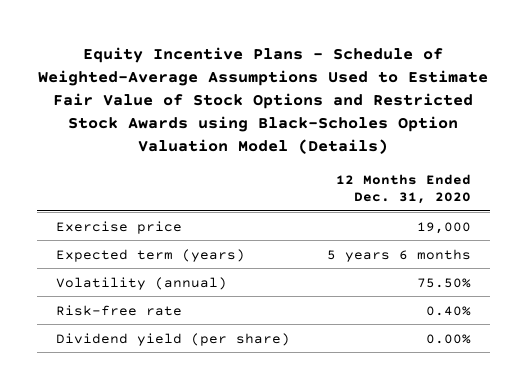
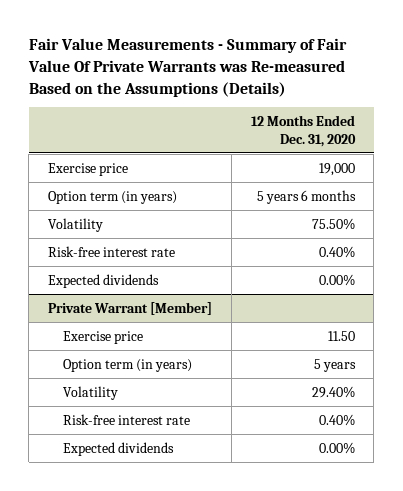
- Equity Incentive Plans - Schedule of Weighted-Average Assumptions Used to Estimate Fair Value of Stock Options and Restricted Stock Awards using Black-Scholes Option Valuation Model (Details)
+ Fair Value Measurements - Summary of Fair Value Of Private Warrants was Re-measured Based on the Assumptions (Details)
- Expected term (years) | 5 years 6 months
- Volatility (annual) | 75.50%
- Risk-free rate | 0.40%
- Dividend yield (per share) | 0.00%
+ Option term (in years) | 5 years 6 months
+ Volatility | 75.50%
+ Risk-free interest rate | 0.40%
+ Expected dividends | 0.00%
+ Private Warrant [Member]
+ Exercise price | 11.50
+ Option term (in years) | 5 years
+ Volatility | 29.40%
+ Risk-free interest rate | 0.40%
+ Expected dividends | 0.00%

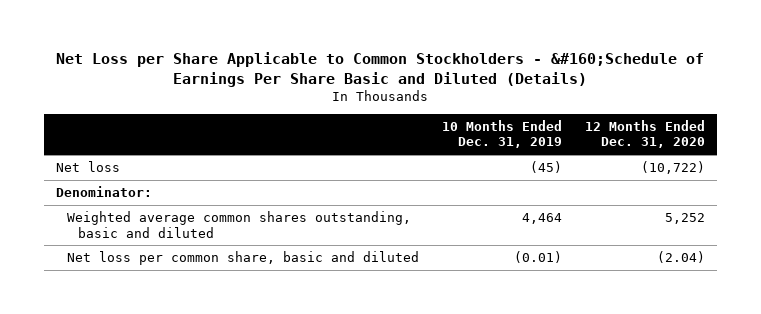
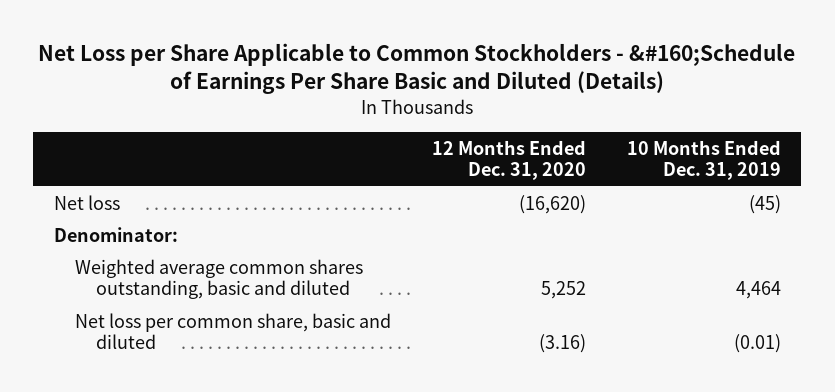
- | 10 Months Ended Dec. 31, 2019 | 12 Months Ended Dec. 31, 2020
+ | 12 Months Ended Dec. 31, 2020 | 10 Months Ended Dec. 31, 2019
- Net loss | (45) | (10,722)
+ Net loss | (16,620) | (45)
- Net loss per common share, basic and diluted | (0.01) | (2.04)
+ Net loss per common share, basic and diluted | (3.16) | (0.01)

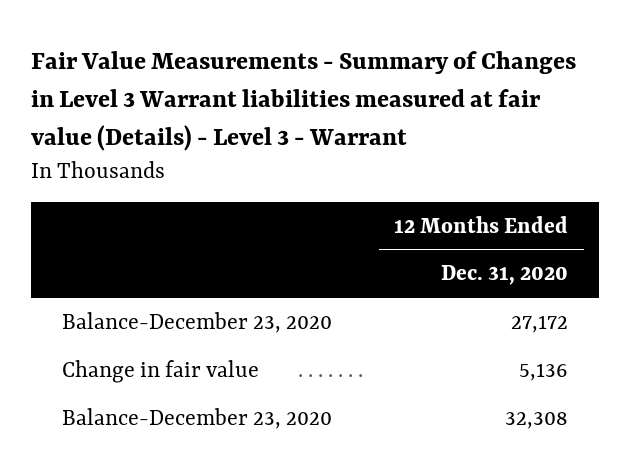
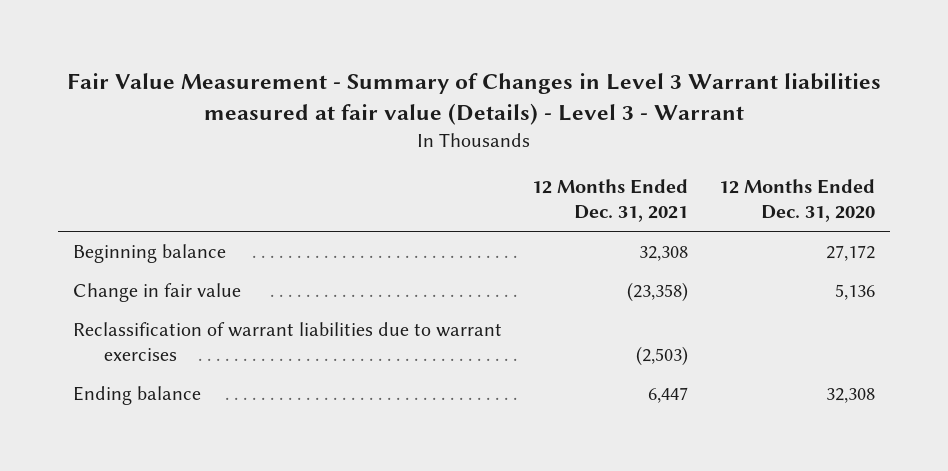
- Fair Value Measurements - Summary of Changes in Level 3 Warrant liabilities measured at fair value (Details) - Level 3 - Warrant
+ Fair Value Measurement - Summary of Changes in Level 3 Warrant liabilities measured at fair value (Details) - Level 3 - Warrant
- | 12 Months Ended Dec. 31, 2020
+ | 12 Months Ended Dec. 31, 2021 | 12 Months Ended Dec. 31, 2020
- Balance-December 23, 2020 | 27,172
+ Beginning balance | 32,308 | 27,172
- Balance-December 23, 2020 | 32,308
+ Reclassification of warrant liabilities due to warrant exercises | (2,503) |
+ Ending balance | 6,447 | 32,308

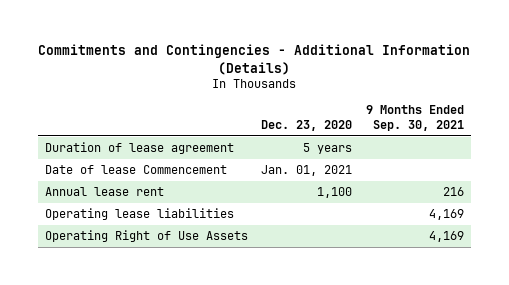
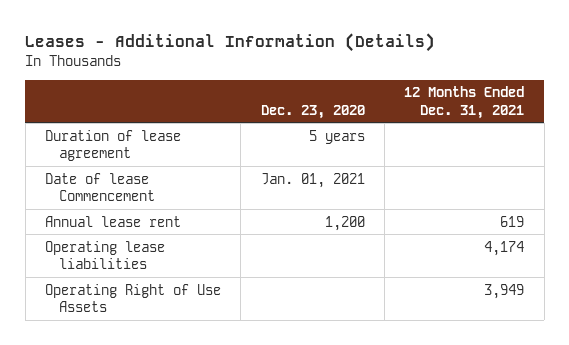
- Commitments and Contingencies - Additional Information (Details)
+ Leases - Additional Information (Details)
- | Dec. 23, 2020 | 9 Months Ended Sep. 30, 2021
+ | Dec. 23, 2020 | 12 Months Ended Dec. 31, 2021
- Annual lease rent | 1,100 | 216
+ Annual lease rent | 1,200 | 619

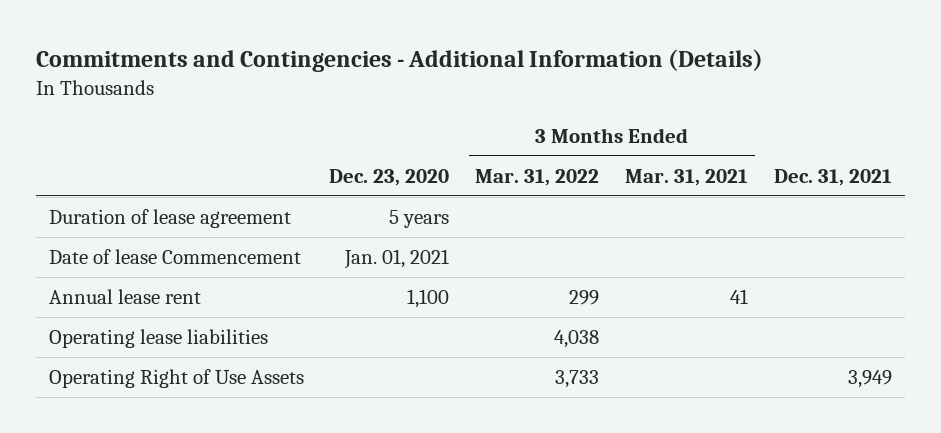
- Leases - Additional Information (Details)
+ Commitments and Contingencies - Additional Information (Details)
- | Dec. 23, 2020 | 12 Months Ended Dec. 31, 2021
+ | Dec. 23, 2020 | 3 Months Ended Mar. 31, 2022 | 3 Months Ended Mar. 31, 2021 | Dec. 31, 2021
- Annual lease rent | 1,200 | 619
+ Annual lease rent | 1,100 | 299 | 41 |

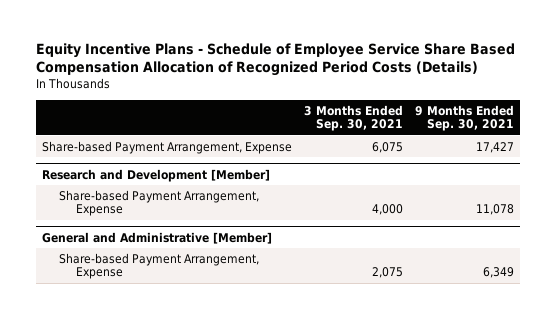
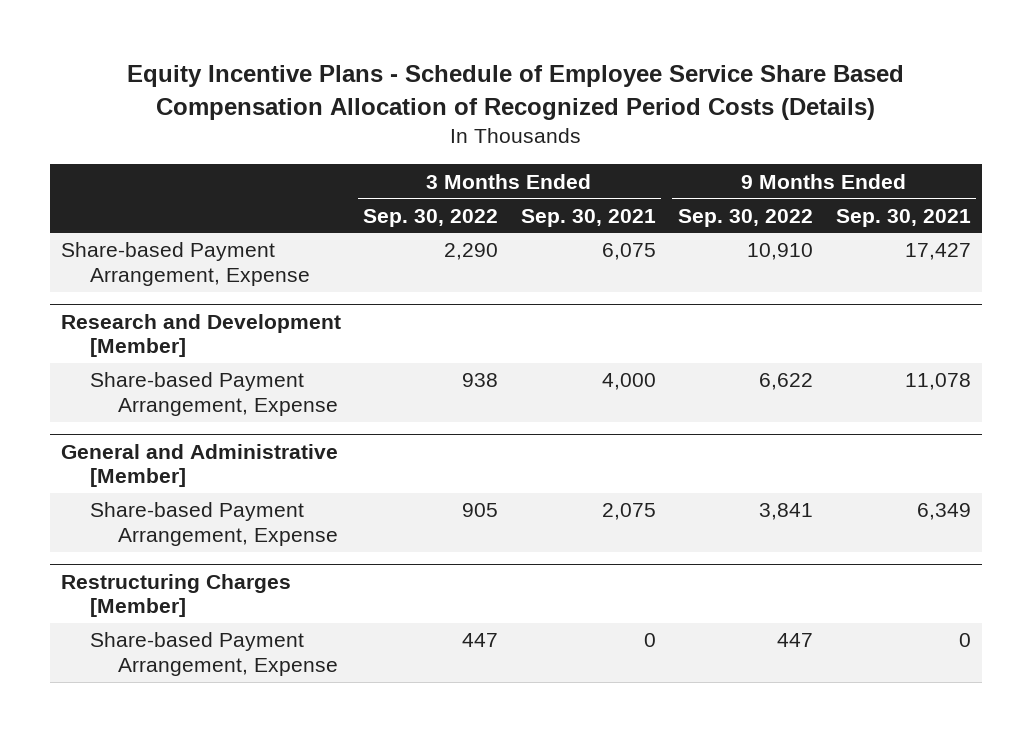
- | 3 Months Ended Sep. 30, 2021 | 9 Months Ended Sep. 30, 2021
+ | 3 Months Ended Sep. 30, 2022 | 3 Months Ended Sep. 30, 2021 | 9 Months Ended Sep. 30, 2022 | 9 Months Ended Sep. 30, 2021
+ Restructuring Charges [Member]
+ Share-based Payment Arrangement, Expense | 447 | 0 | 447 | 0

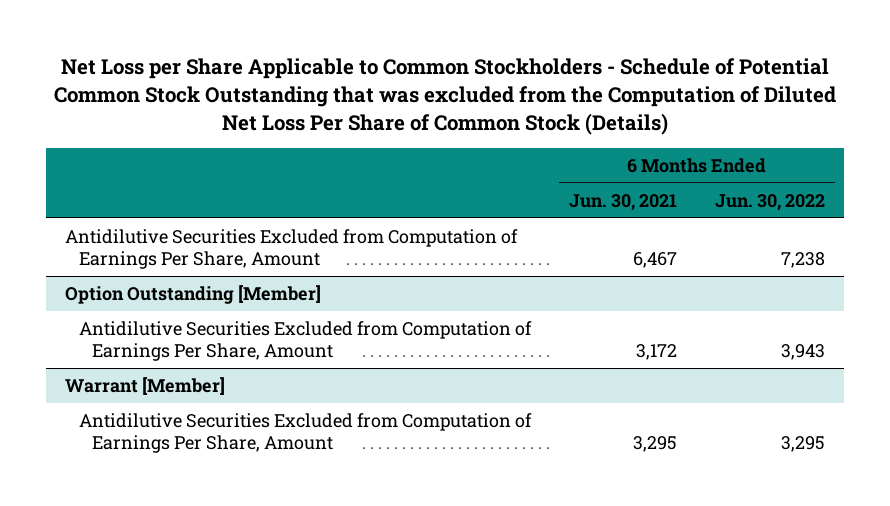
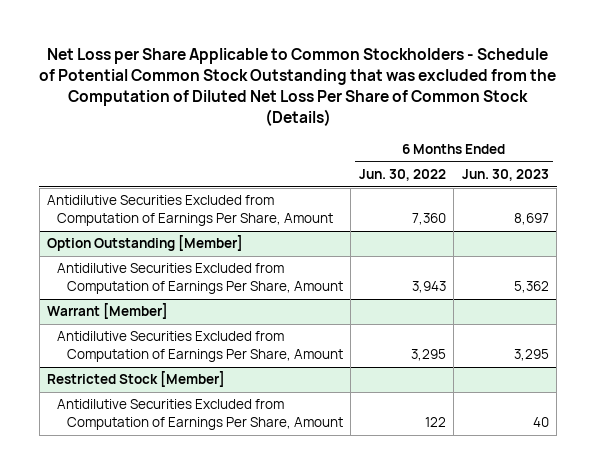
- | 6 Months Ended Jun. 30, 2021 | 6 Months Ended Jun. 30, 2022
+ | 6 Months Ended Jun. 30, 2022 | 6 Months Ended Jun. 30, 2023
- Antidilutive Securities Excluded from Computation of Earnings Per Share, Amount | 6,467 | 7,238
+ Antidilutive Securities Excluded from Computation of Earnings Per Share, Amount | 7,360 | 8,697
+ Restricted Stock [Member]
+ Antidilutive Securities Excluded from Computation of Earnings Per Share, Amount | 122 | 40

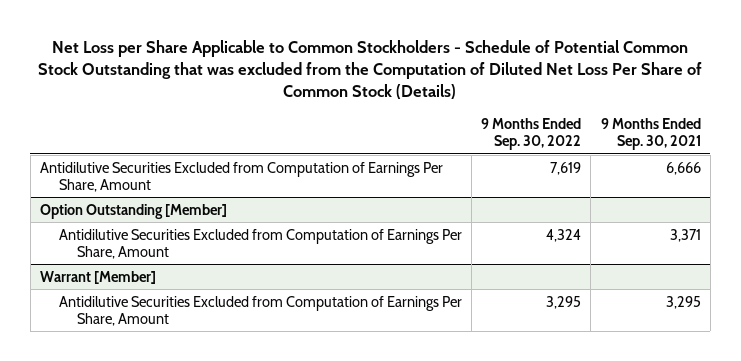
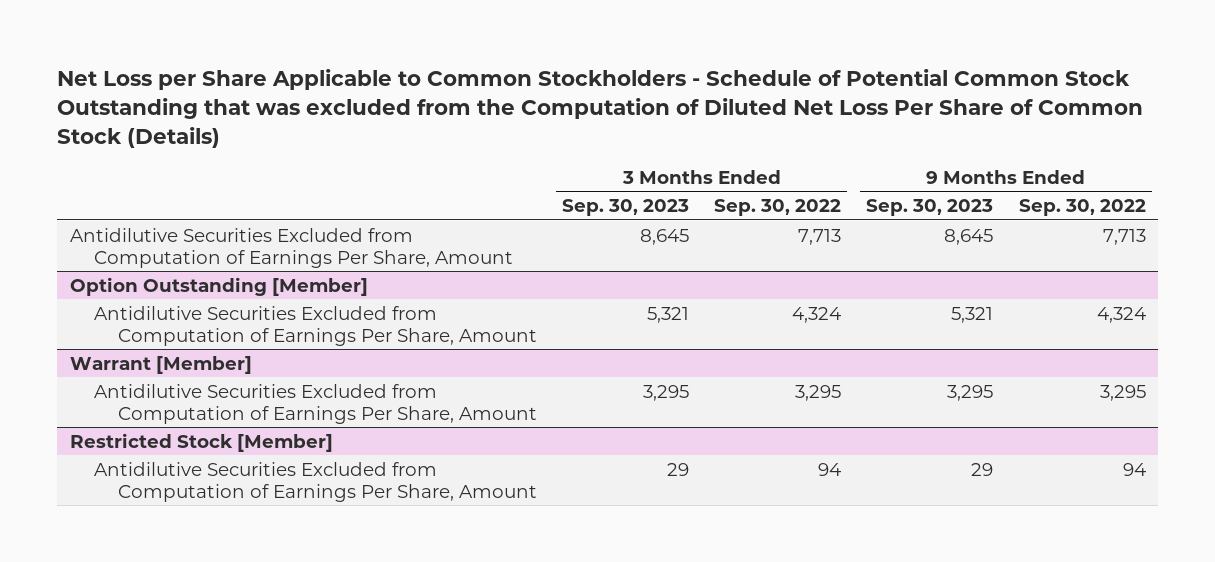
- | 9 Months Ended Sep. 30, 2022 | 9 Months Ended Sep. 30, 2021
+ | 3 Months Ended Sep. 30, 2023 | 3 Months Ended Sep. 30, 2022 | 9 Months Ended Sep. 30, 2023 | 9 Months Ended Sep. 30, 2022
- Antidilutive Securities Excluded from Computation of Earnings Per Share, Amount | 7,619 | 6,666
+ Antidilutive Securities Excluded from Computation of Earnings Per Share, Amount | 8,645 | 7,713 | 8,645 | 7,713
+ Restricted Stock [Member]
+ Antidilutive Securities Excluded from Computation of Earnings Per Share, Amount | 29 | 94 | 29 | 94

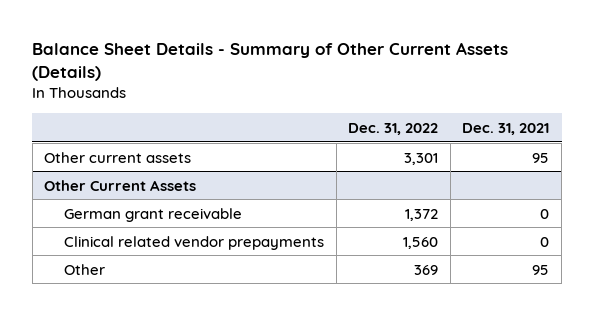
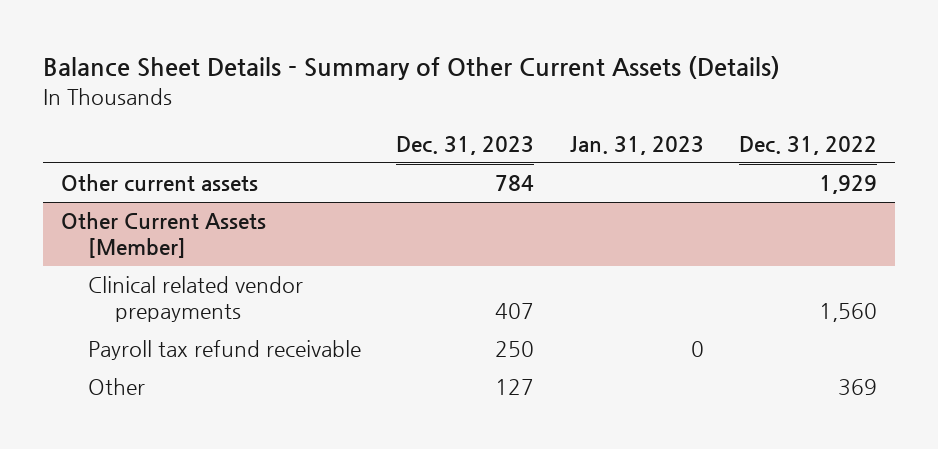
- | Dec. 31, 2022 | Dec. 31, 2021
+ | Dec. 31, 2023 | Jan. 31, 2023 | Dec. 31, 2022
- Other current assets | 3,301 | 95
- Other Current Assets
- German grant receivable | 1,372 | 0
+ Other current assets | 784 | | 1,929
+ Other Current Assets [Member]
+ Payroll tax refund receivable | 250 | 0 |

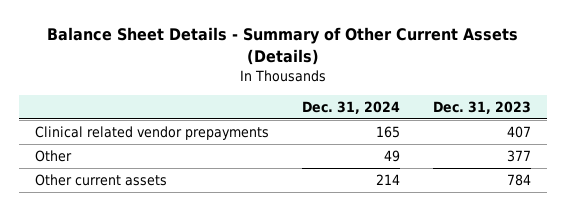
- | Dec. 31, 2023 | Jan. 31, 2023 | Dec. 31, 2022
+ | Dec. 31, 2024 | Dec. 31, 2023
- Other Current Assets [Member]
- Payroll tax refund receivable | 250 | 0 |
- Other | 127 | | 369
+ Other | 49 | 377
moved down: Other current assets | 214 | 784

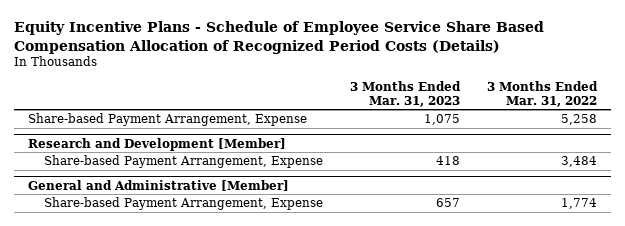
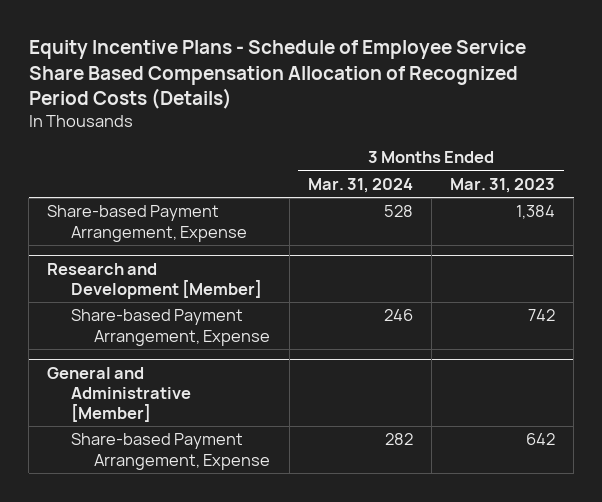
- | 3 Months Ended Mar. 31, 2023 | 3 Months Ended Mar. 31, 2022
+ | 3 Months Ended Mar. 31, 2024 | 3 Months Ended Mar. 31, 2023
- Share-based Payment Arrangement, Expense | 1,075 | 5,258
+ Share-based Payment Arrangement, Expense | 528 | 1,384
@ Research and Development [Member]
- Share-based Payment Arrangement, Expense | 418 | 3,484
+ Share-based Payment Arrangement, Expense | 246 | 742
@ General and Administrative [Member]
- Share-based Payment Arrangement, Expense | 657 | 1,774
+ Share-based Payment Arrangement, Expense | 282 | 642

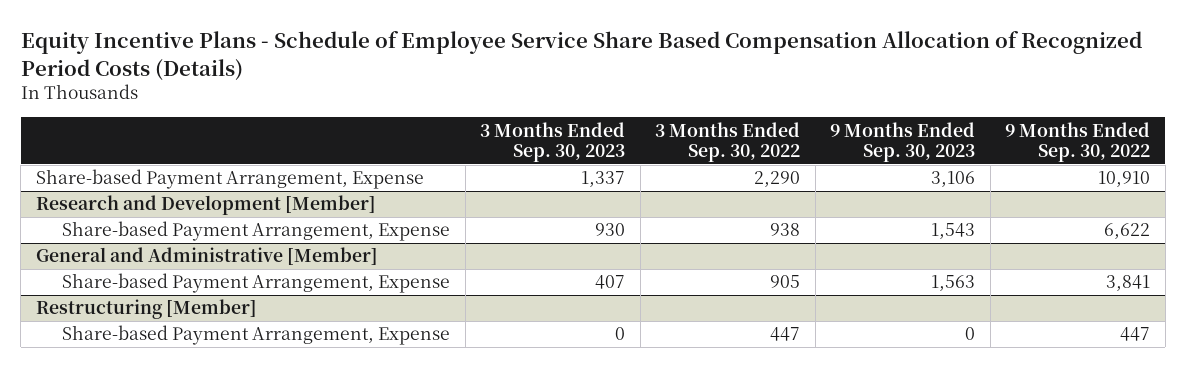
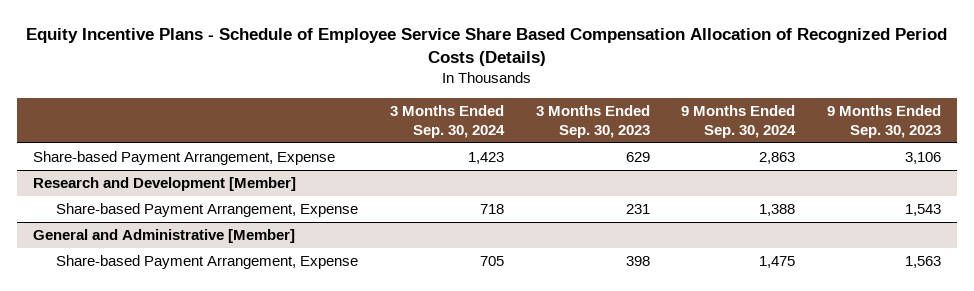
- | 3 Months Ended Sep. 30, 2023 | 3 Months Ended Sep. 30, 2022 | 9 Months Ended Sep. 30, 2023 | 9 Months Ended Sep. 30, 2022
+ | 3 Months Ended Sep. 30, 2024 | 3 Months Ended Sep. 30, 2023 | 9 Months Ended Sep. 30, 2024 | 9 Months Ended Sep. 30, 2023
- Share-based Payment Arrangement, Expense | 1,337 | 2,290 | 3,106 | 10,910
+ Share-based Payment Arrangement, Expense | 1,423 | 629 | 2,863 | 3,106
@ Research and Development [Member]
- Share-based Payment Arrangement, Expense | 930 | 938 | 1,543 | 6,622
+ Share-based Payment Arrangement, Expense | 718 | 231 | 1,388 | 1,543
@ General and Administrative [Member]
- Share-based Payment Arrangement, Expense | 407 | 905 | 1,563 | 3,841
- Restructuring [Member]
- Share-based Payment Arrangement, Expense | 0 | 447 | 0 | 447
@ General and Administrative [Member]
+ Share-based Payment Arrangement, Expense | 705 | 398 | 1,475 | 1,563

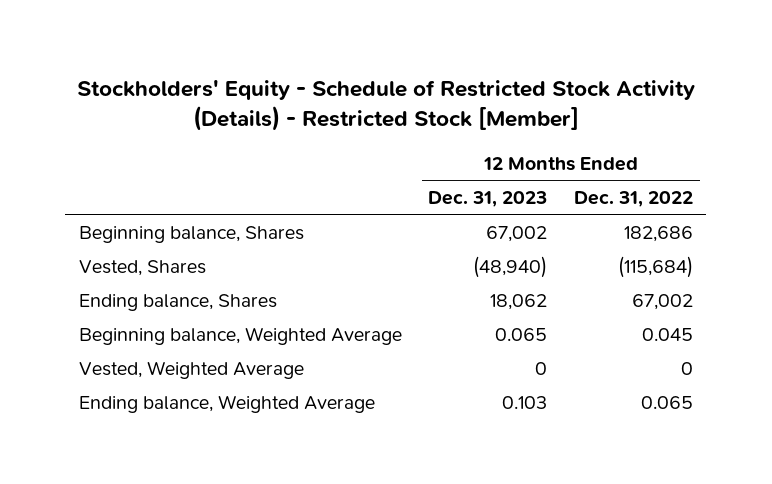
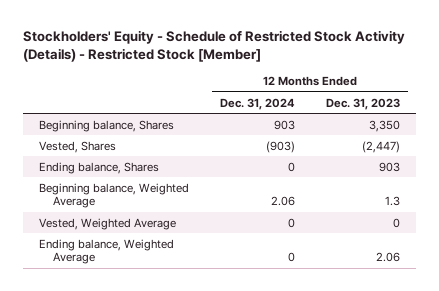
- | 12 Months Ended Dec. 31, 2023 | 12 Months Ended Dec. 31, 2022
+ | 12 Months Ended Dec. 31, 2024 | 12 Months Ended Dec. 31, 2023
- Beginning balance, Shares | 67,002 | 182,686
- Vested, Shares | (48,940) | (115,684)
- Ending balance, Shares | 18,062 | 67,002
- Beginning balance, Weighted Average | 0.065 | 0.045
+ Beginning balance, Shares | 903 | 3,350
+ Vested, Shares | (903) | (2,447)
+ Ending balance, Shares | 0 | 903
+ Beginning balance, Weighted Average | 2.06 | 1.3
- Ending balance, Weighted Average | 0.103 | 0.065
+ Ending balance, Weighted Average | 0 | 2.06

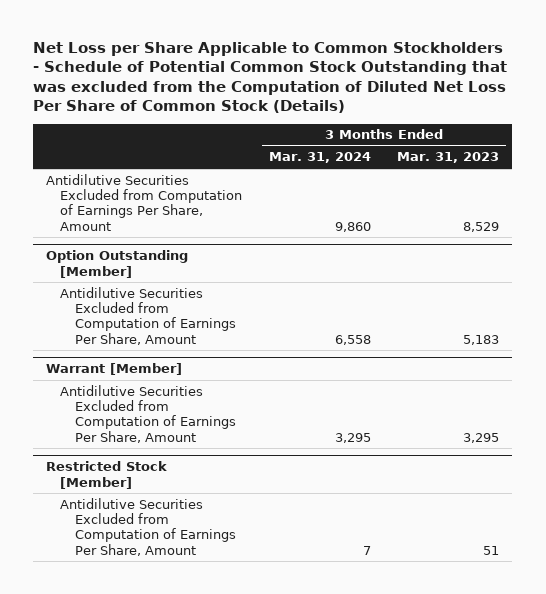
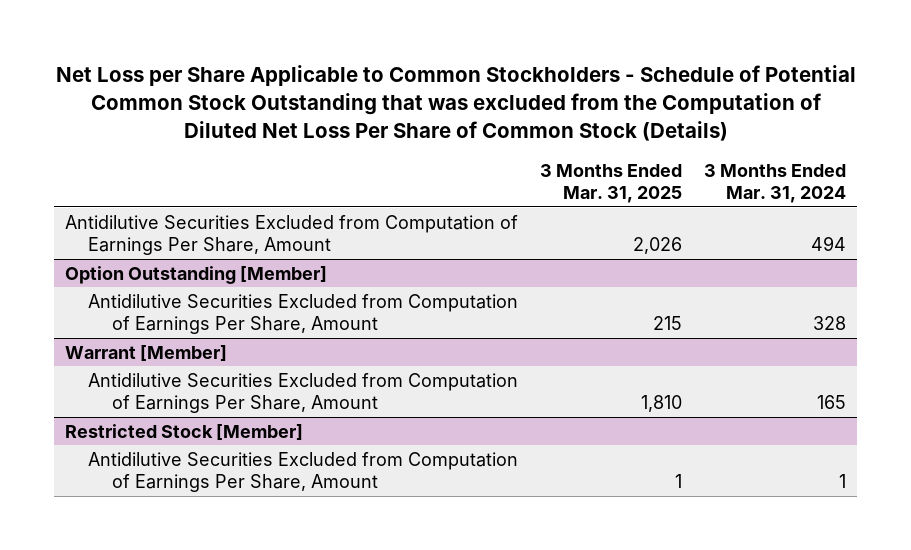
- | 3 Months Ended Mar. 31, 2024 | 3 Months Ended Mar. 31, 2023
+ | 3 Months Ended Mar. 31, 2025 | 3 Months Ended Mar. 31, 2024
- Antidilutive Securities Excluded from Computation of Earnings Per Share, Amount | 9,860 | 8,529
+ Antidilutive Securities Excluded from Computation of Earnings Per Share, Amount | 2,026 | 494
@ Option Outstanding [Member]
- Antidilutive Securities Excluded from Computation of Earnings Per Share, Amount | 6,558 | 5,183
+ Antidilutive Securities Excluded from Computation of Earnings Per Share, Amount | 215 | 328
@ Warrant [Member]
- Antidilutive Securities Excluded from Computation of Earnings Per Share, Amount | 3,295 | 3,295
+ Antidilutive Securities Excluded from Computation of Earnings Per Share, Amount | 1,810 | 165
@ Restricted Stock [Member]
- Antidilutive Securities Excluded from Computation of Earnings Per Share, Amount | 7 | 51
+ Antidilutive Securities Excluded from Computation of Earnings Per Share, Amount | 1 | 1

